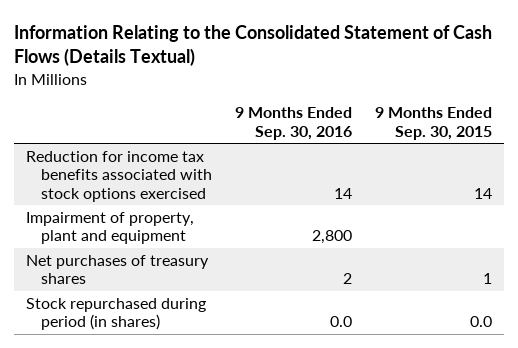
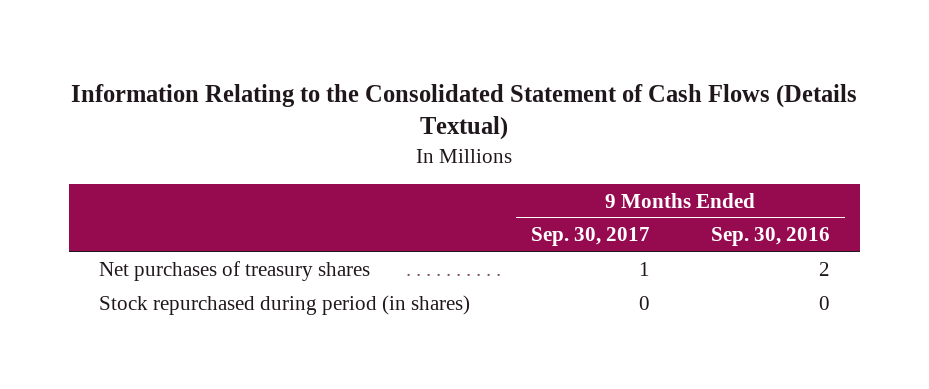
- | 9 Months Ended Sep. 30, 2016 | 9 Months Ended Sep. 30, 2015
+ | 9 Months Ended Sep. 30, 2017 | 9 Months Ended Sep. 30, 2016
- Reduction for income tax benefits associated with stock options exercised | 14 | 14
- Impairment of property, plant and equipment | 2,800 |
- Stock repurchased during period (in shares) | 0.0 | 0.0
+ Stock repurchased during period (in shares) | 0 | 0

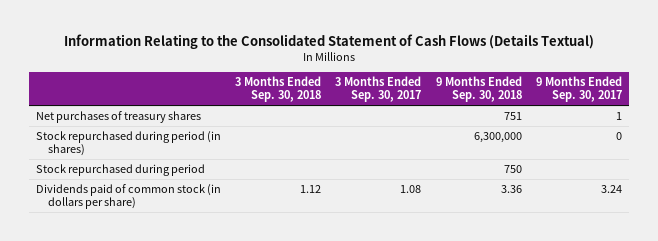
- | 9 Months Ended Sep. 30, 2017 | 9 Months Ended Sep. 30, 2016
+ | 3 Months Ended Sep. 30, 2018 | 3 Months Ended Sep. 30, 2017 | 9 Months Ended Sep. 30, 2018 | 9 Months Ended Sep. 30, 2017
+ Stock repurchased during period | | | 750 |
+ Dividends paid of common stock (in dollars per share) | 1.12 | 1.08 | 3.36 | 3.24

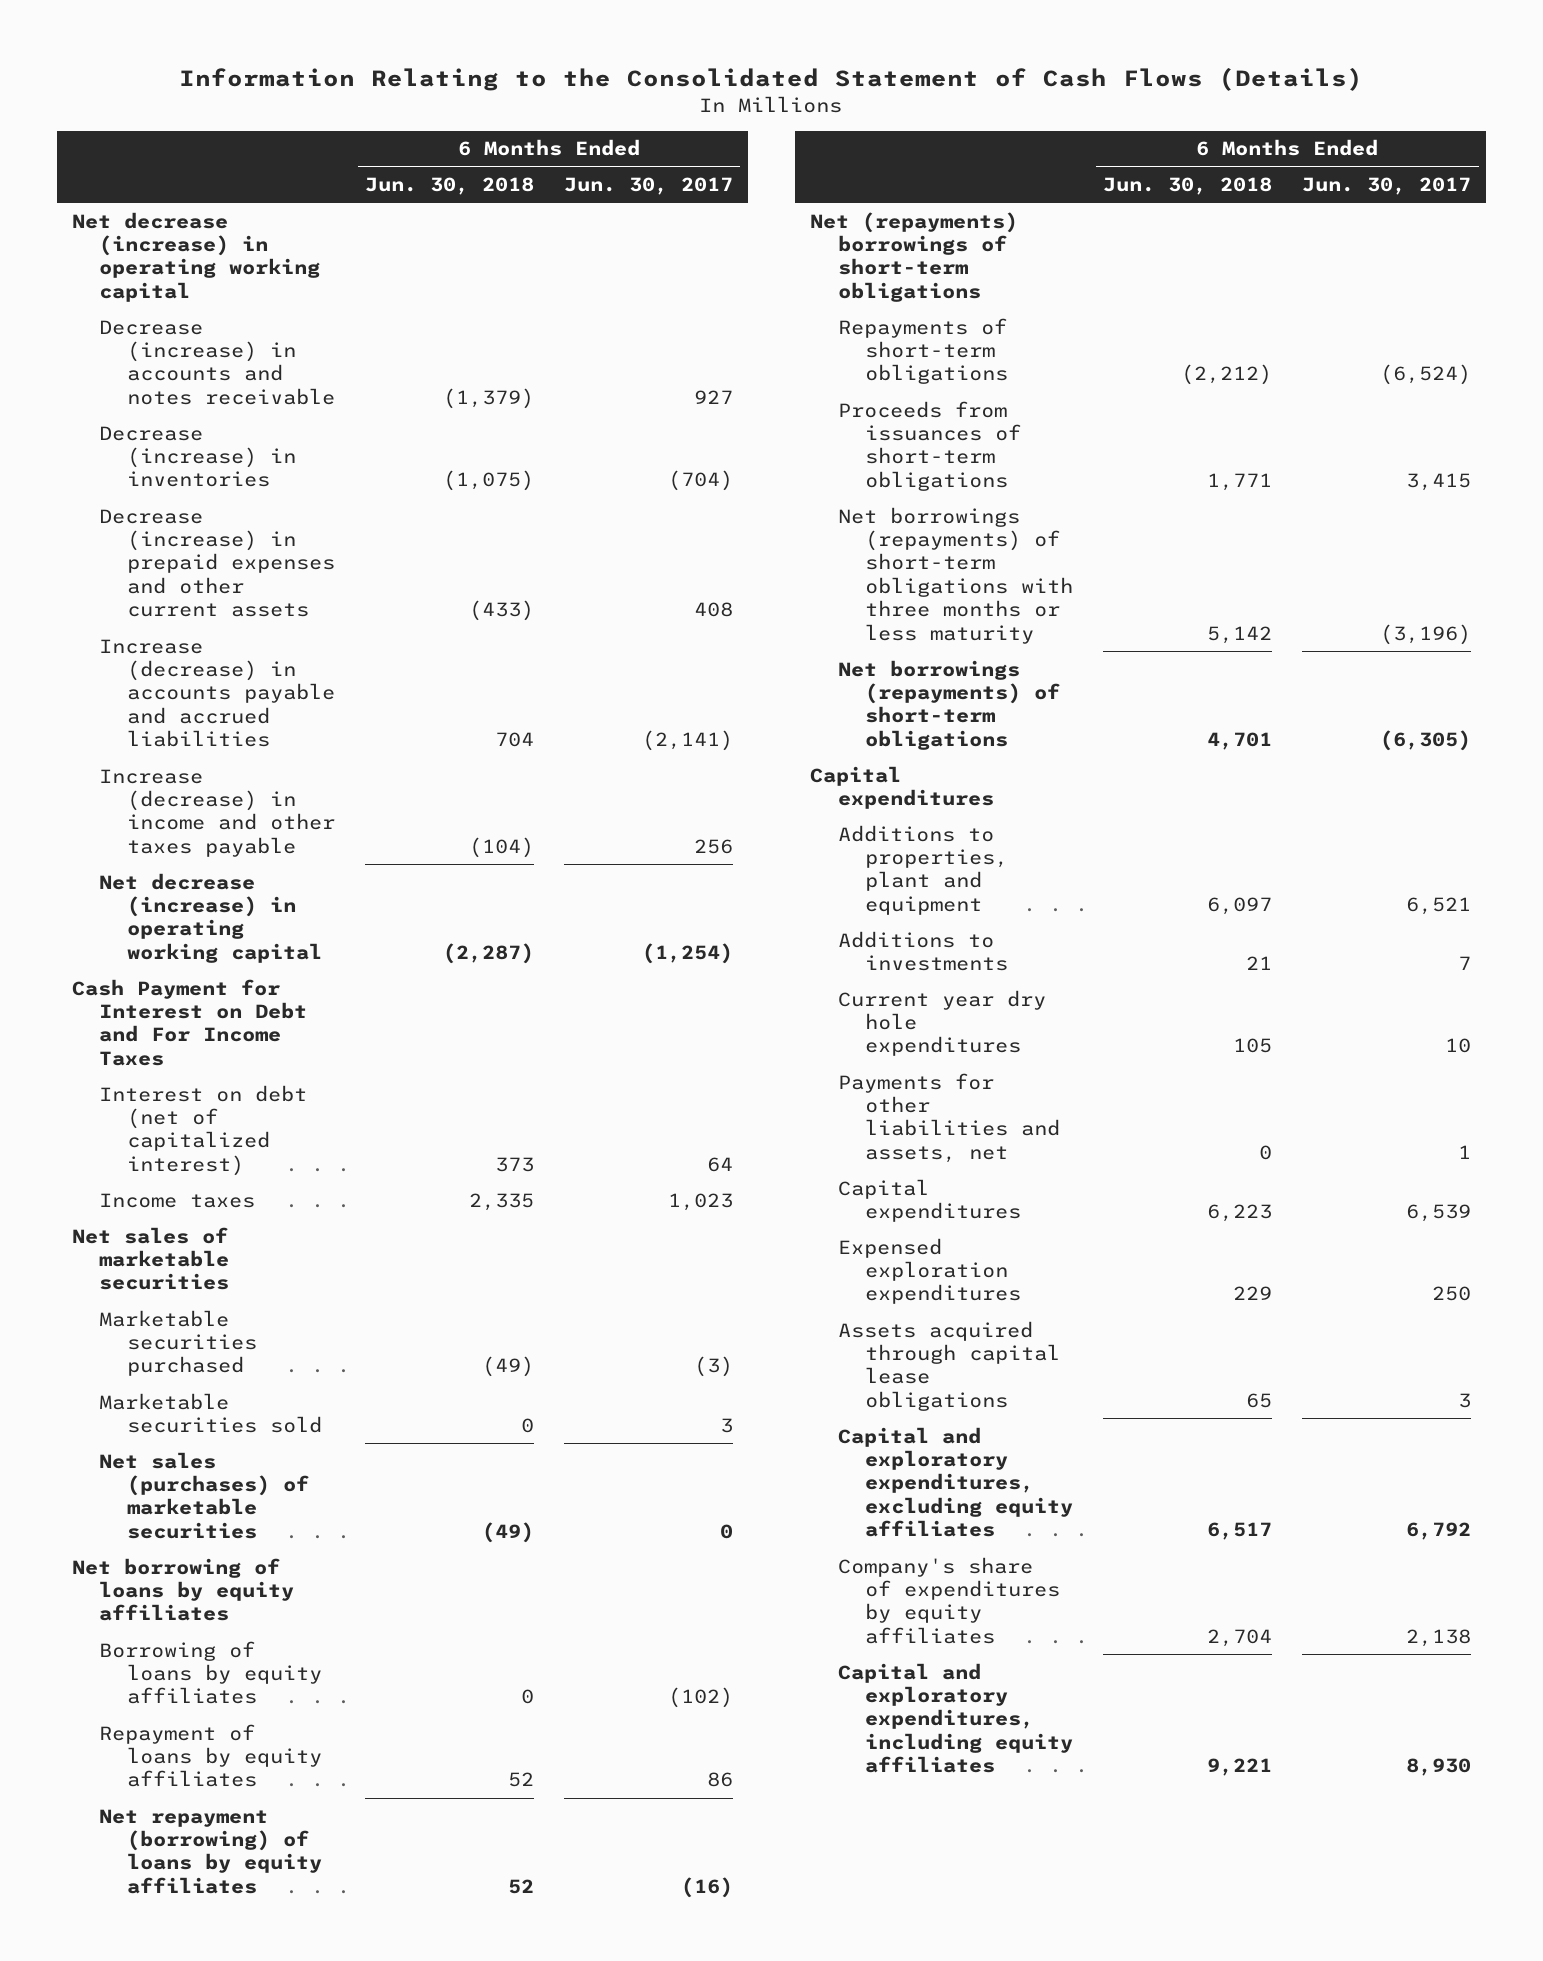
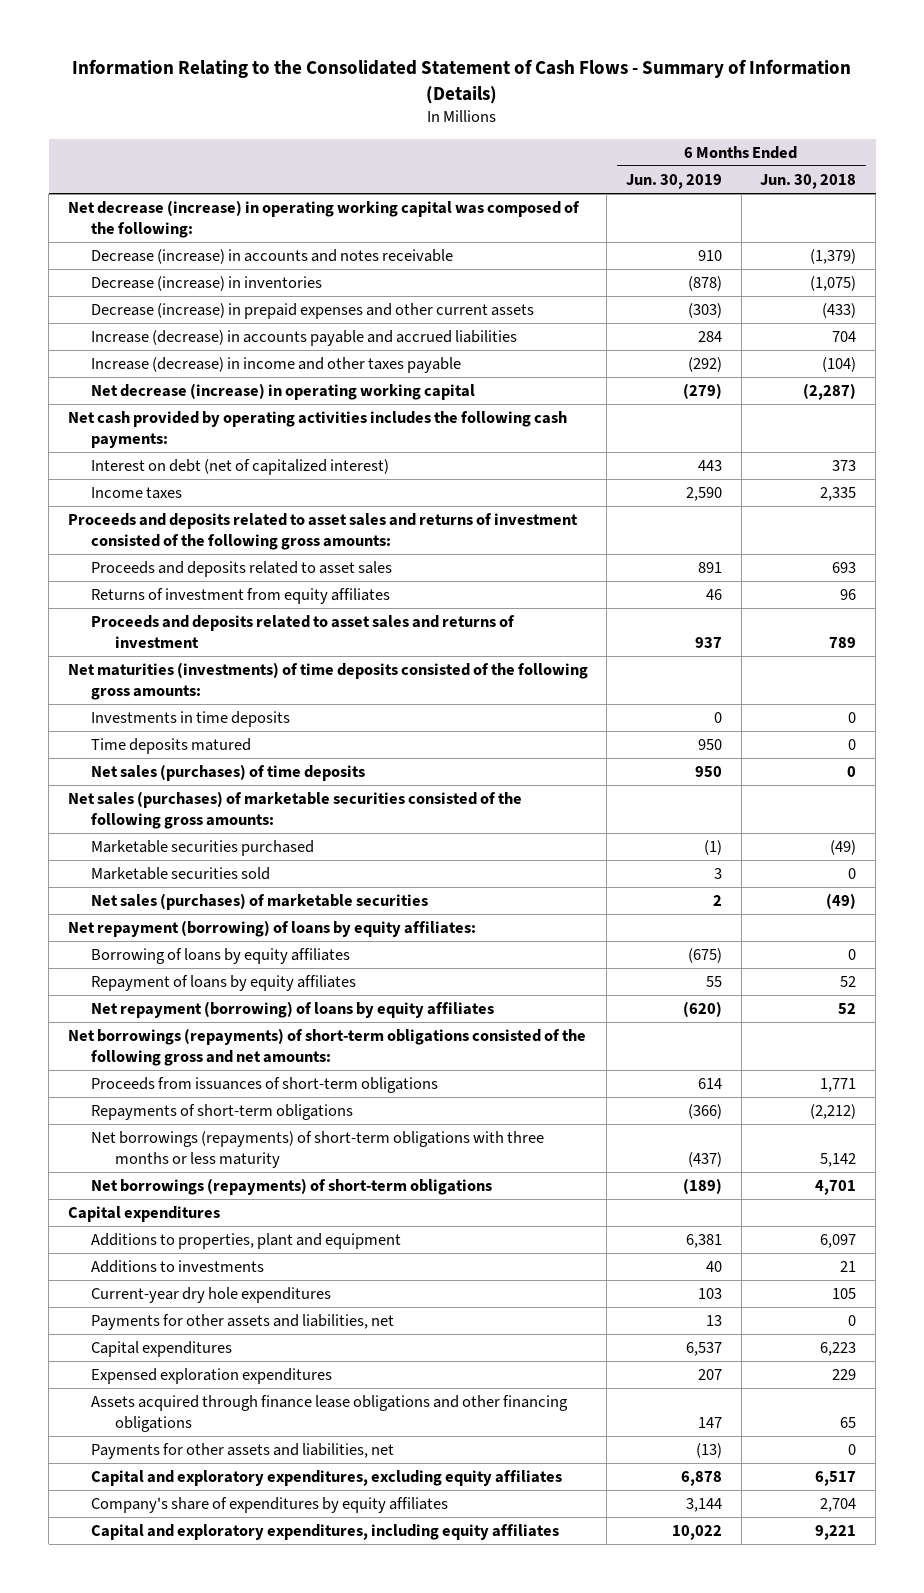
- Information Relating to the Consolidated Statement of Cash Flows (Details)
+ Information Relating to the Consolidated Statement of Cash Flows - Summary of Information (Details)
- | 6 Months Ended Jun. 30, 2018 | 6 Months Ended Jun. 30, 2017
+ | 6 Months Ended Jun. 30, 2019 | 6 Months Ended Jun. 30, 2018
- Net decrease (increase) in operating working capital
+ Net decrease (increase) in operating working capital was composed of the following:
- Cash Payment for Interest on Debt and For Income Taxes
+ Net cash provided by operating activities includes the following cash payments:
- Net sales of marketable securities
+ Proceeds and deposits related to asset sales and returns of investment consisted of the following gross amounts:
+ Proceeds and deposits related to asset sales | 891 | 693
+ Returns of investment from equity affiliates | 46 | 96
+ Proceeds and deposits related to asset sales and returns of investment | 937 | 789
+ Net maturities (investments) of time deposits consisted of the following gross amounts:
+ Investments in time deposits | 0 | 0
+ Time deposits matured | 950 | 0
+ Net sales (purchases) of time deposits | 950 | 0
+ Net sales (purchases) of marketable securities consisted of the following gross amounts:
- Net borrowing of loans by equity affiliates
+ Net repayment (borrowing) of loans by equity affiliates:
- Net (repayments) borrowings of short-term obligations
+ Net borrowings (repayments) of short-term obligations consisted of the following gross and net amounts:
moved down: Repayments of short-term obligations | (366) | (2,212)
- Current year dry hole expenditures | 105 | 10
- Payments for other liabilities and assets, net | 0 | 1
+ Current-year dry hole expenditures | 103 | 105
+ Payments for other assets and liabilities, net | 13 | 0
- Assets acquired through capital lease obligations | 65 | 3
+ Assets acquired through finance lease obligations and other financing obligations | 147 | 65
+ Payments for other assets and liabilities, net | (13) | 0

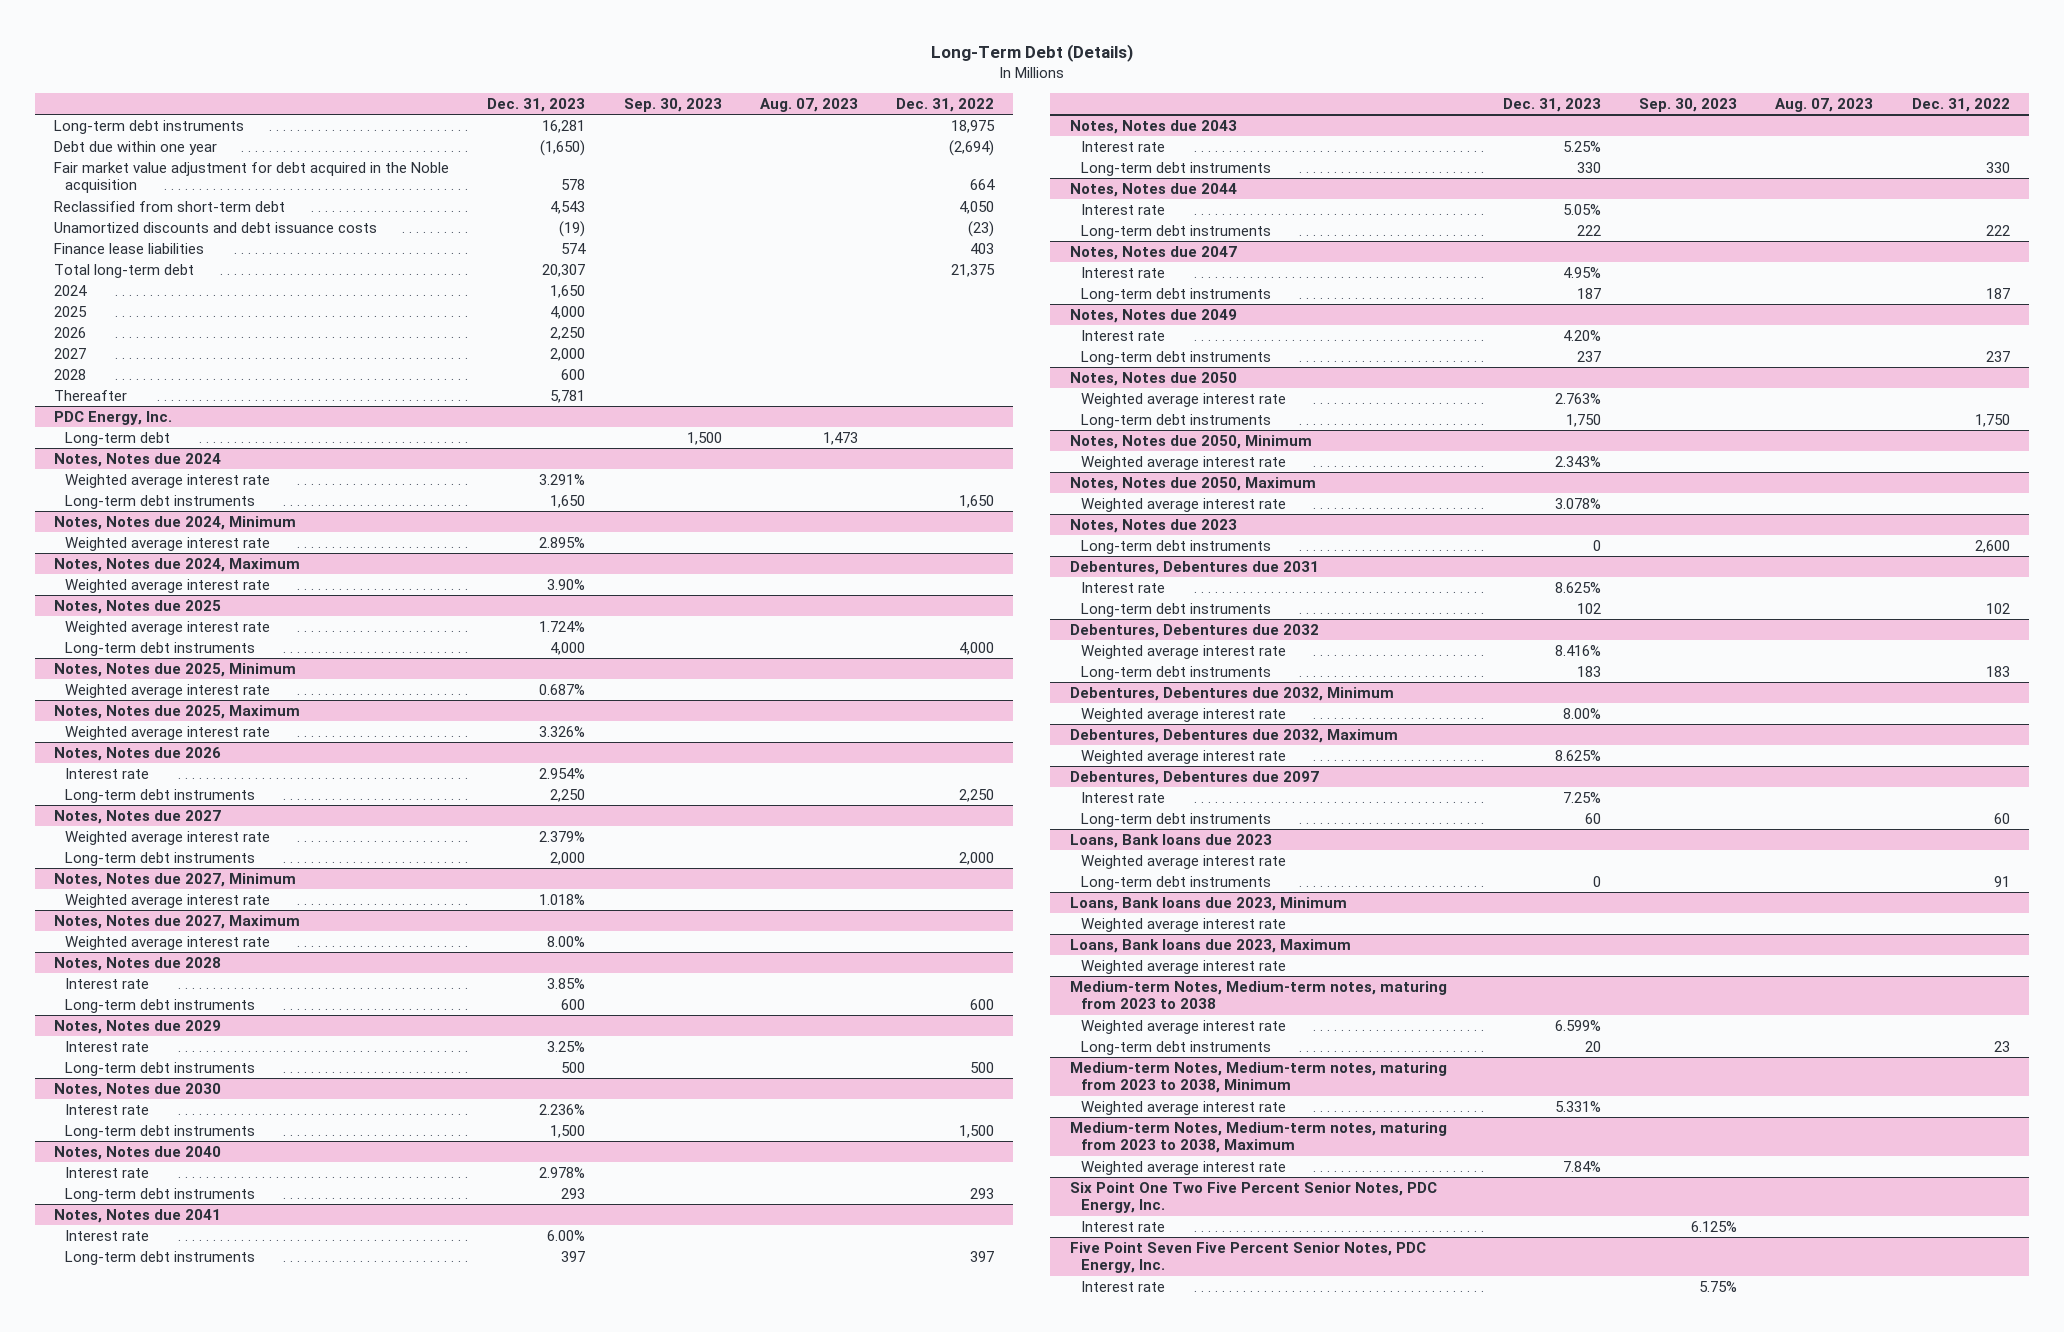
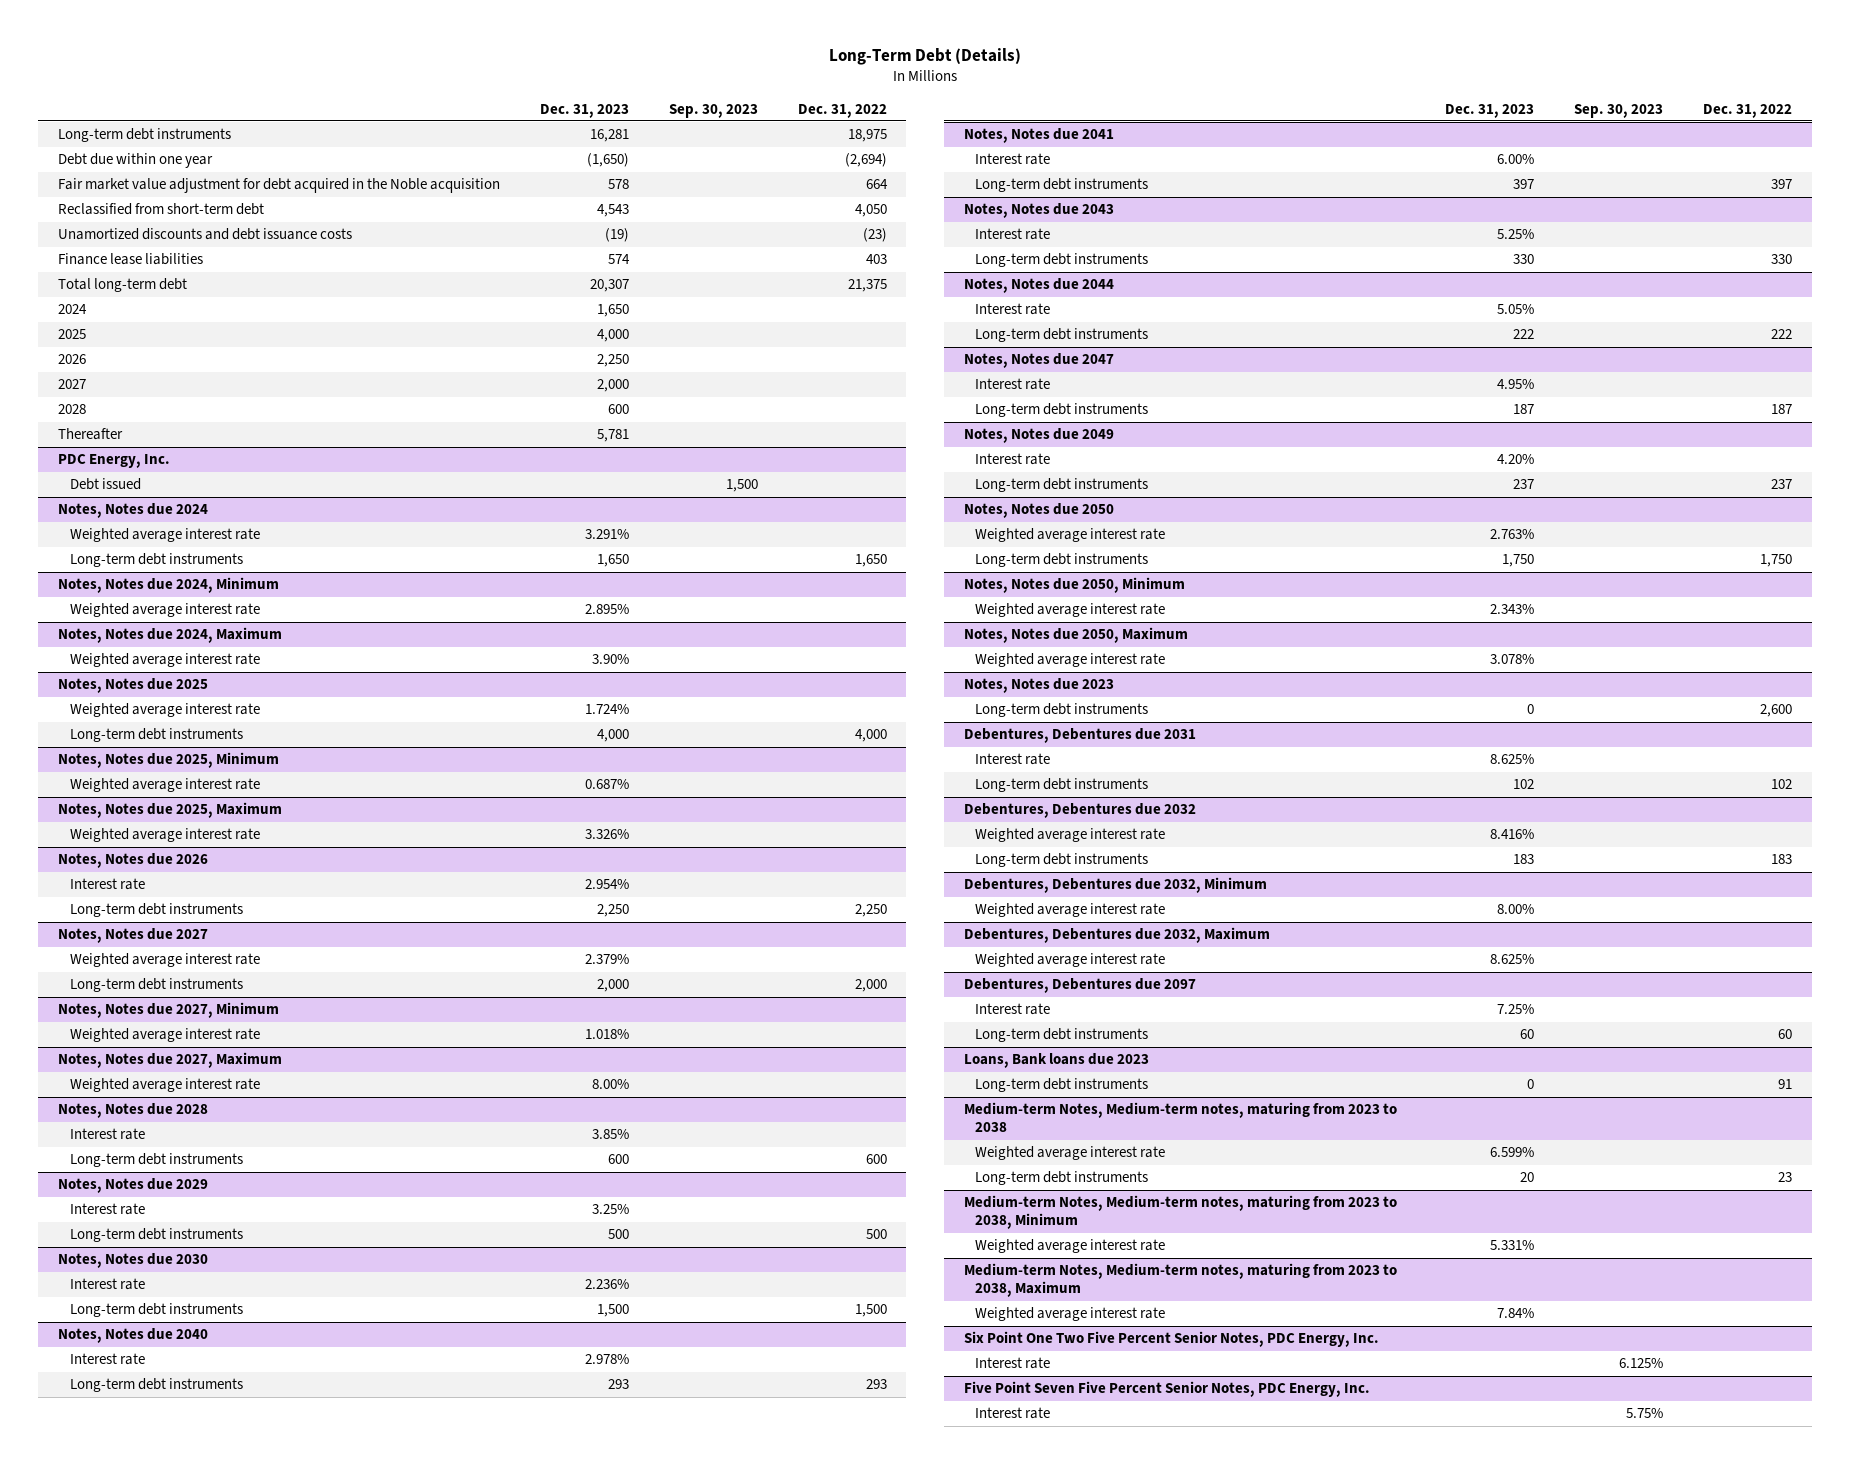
- | Dec. 31, 2023 | Sep. 30, 2023 | Aug. 07, 2023 | Dec. 31, 2022
+ | Dec. 31, 2023 | Sep. 30, 2023 | Dec. 31, 2022
@ PDC Energy, Inc.
- Long-term debt | | 1,500 | 1,473 |
+ Debt issued | | 1,500 |
@ Loans, Bank loans due 2023
- Weighted average interest rate
- Loans, Bank loans due 2023, Minimum
- Weighted average interest rate
- Loans, Bank loans due 2023, Maximum
- Weighted average interest rate

